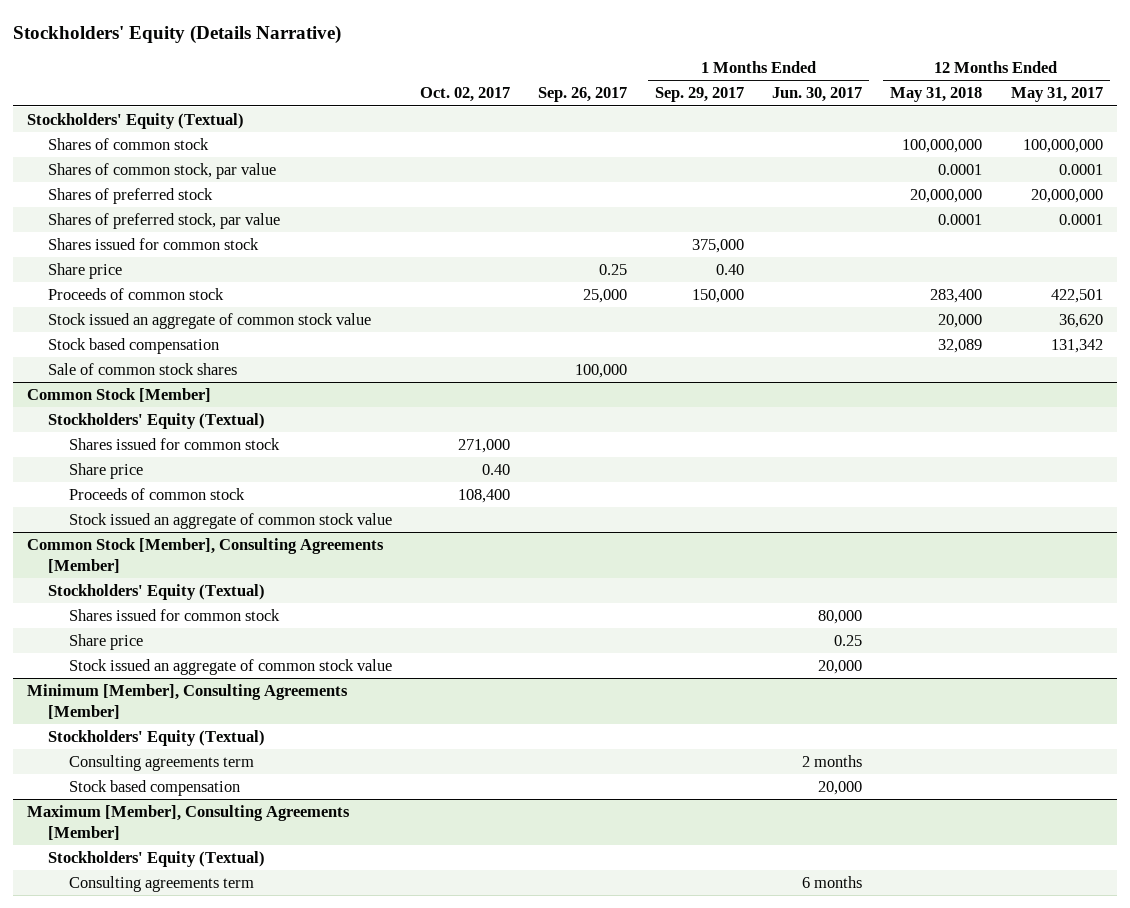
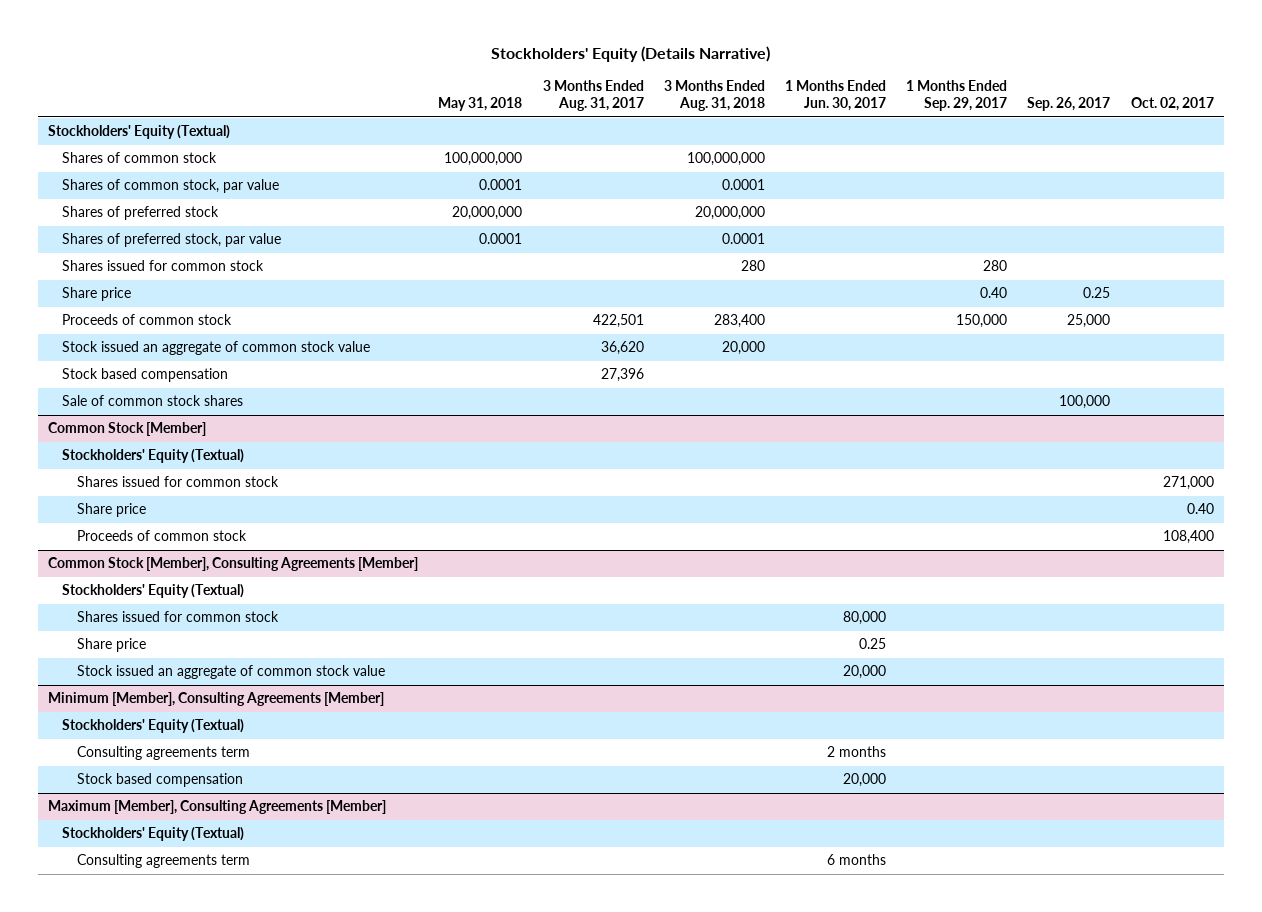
- | Oct. 02, 2017 | Sep. 26, 2017 | 1 Months Ended Sep. 29, 2017 | 1 Months Ended Jun. 30, 2017 | 12 Months Ended May 31, 2018 | 12 Months Ended May 31, 2017
+ | May 31, 2018 | 3 Months Ended Aug. 31, 2017 | 3 Months Ended Aug. 31, 2018 | 1 Months Ended Jun. 30, 2017 | 1 Months Ended Sep. 29, 2017 | Sep. 26, 2017 | Oct. 02, 2017
- Shares issued for common stock | | | 375,000 | | |
+ Shares issued for common stock | | | 280 | | 280 | |
@ Common Stock [Member]
- Stock issued an aggregate of common stock value

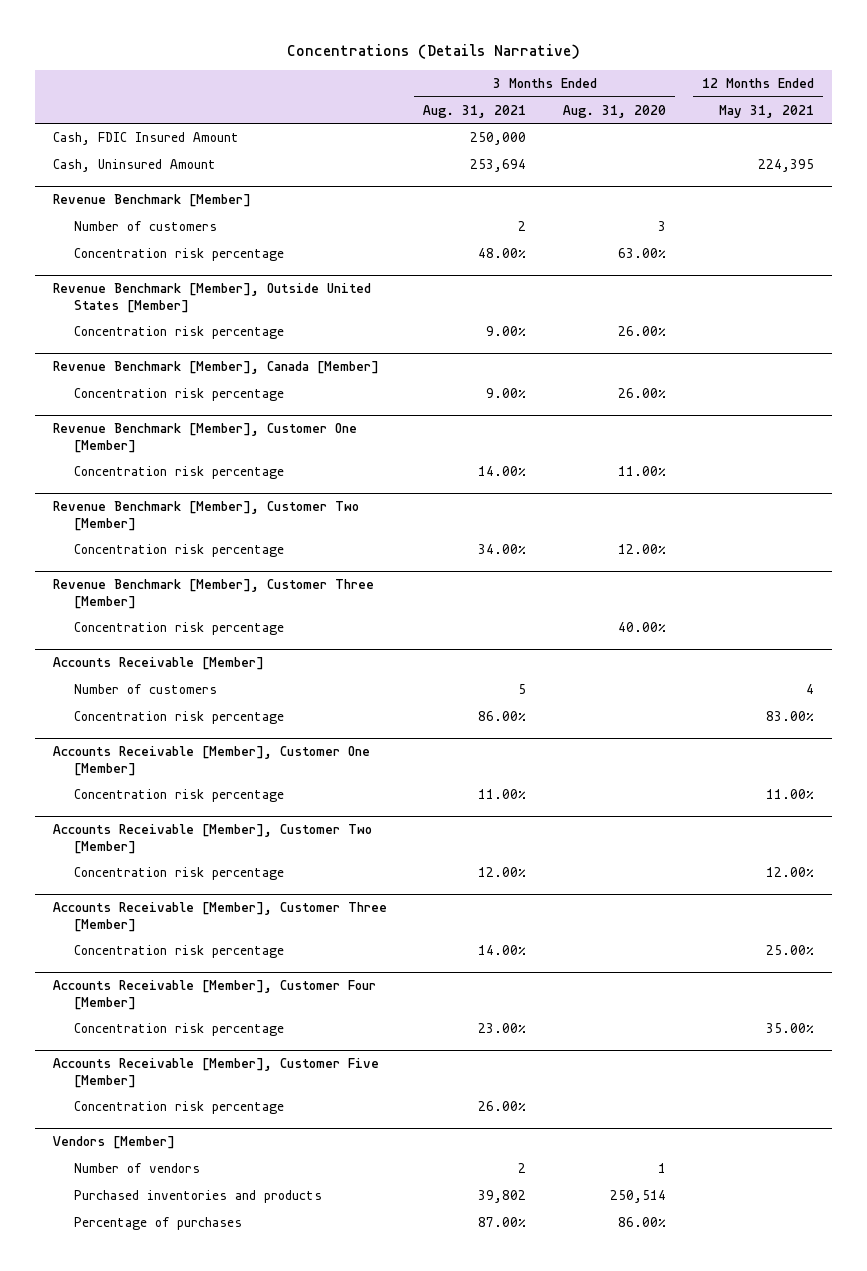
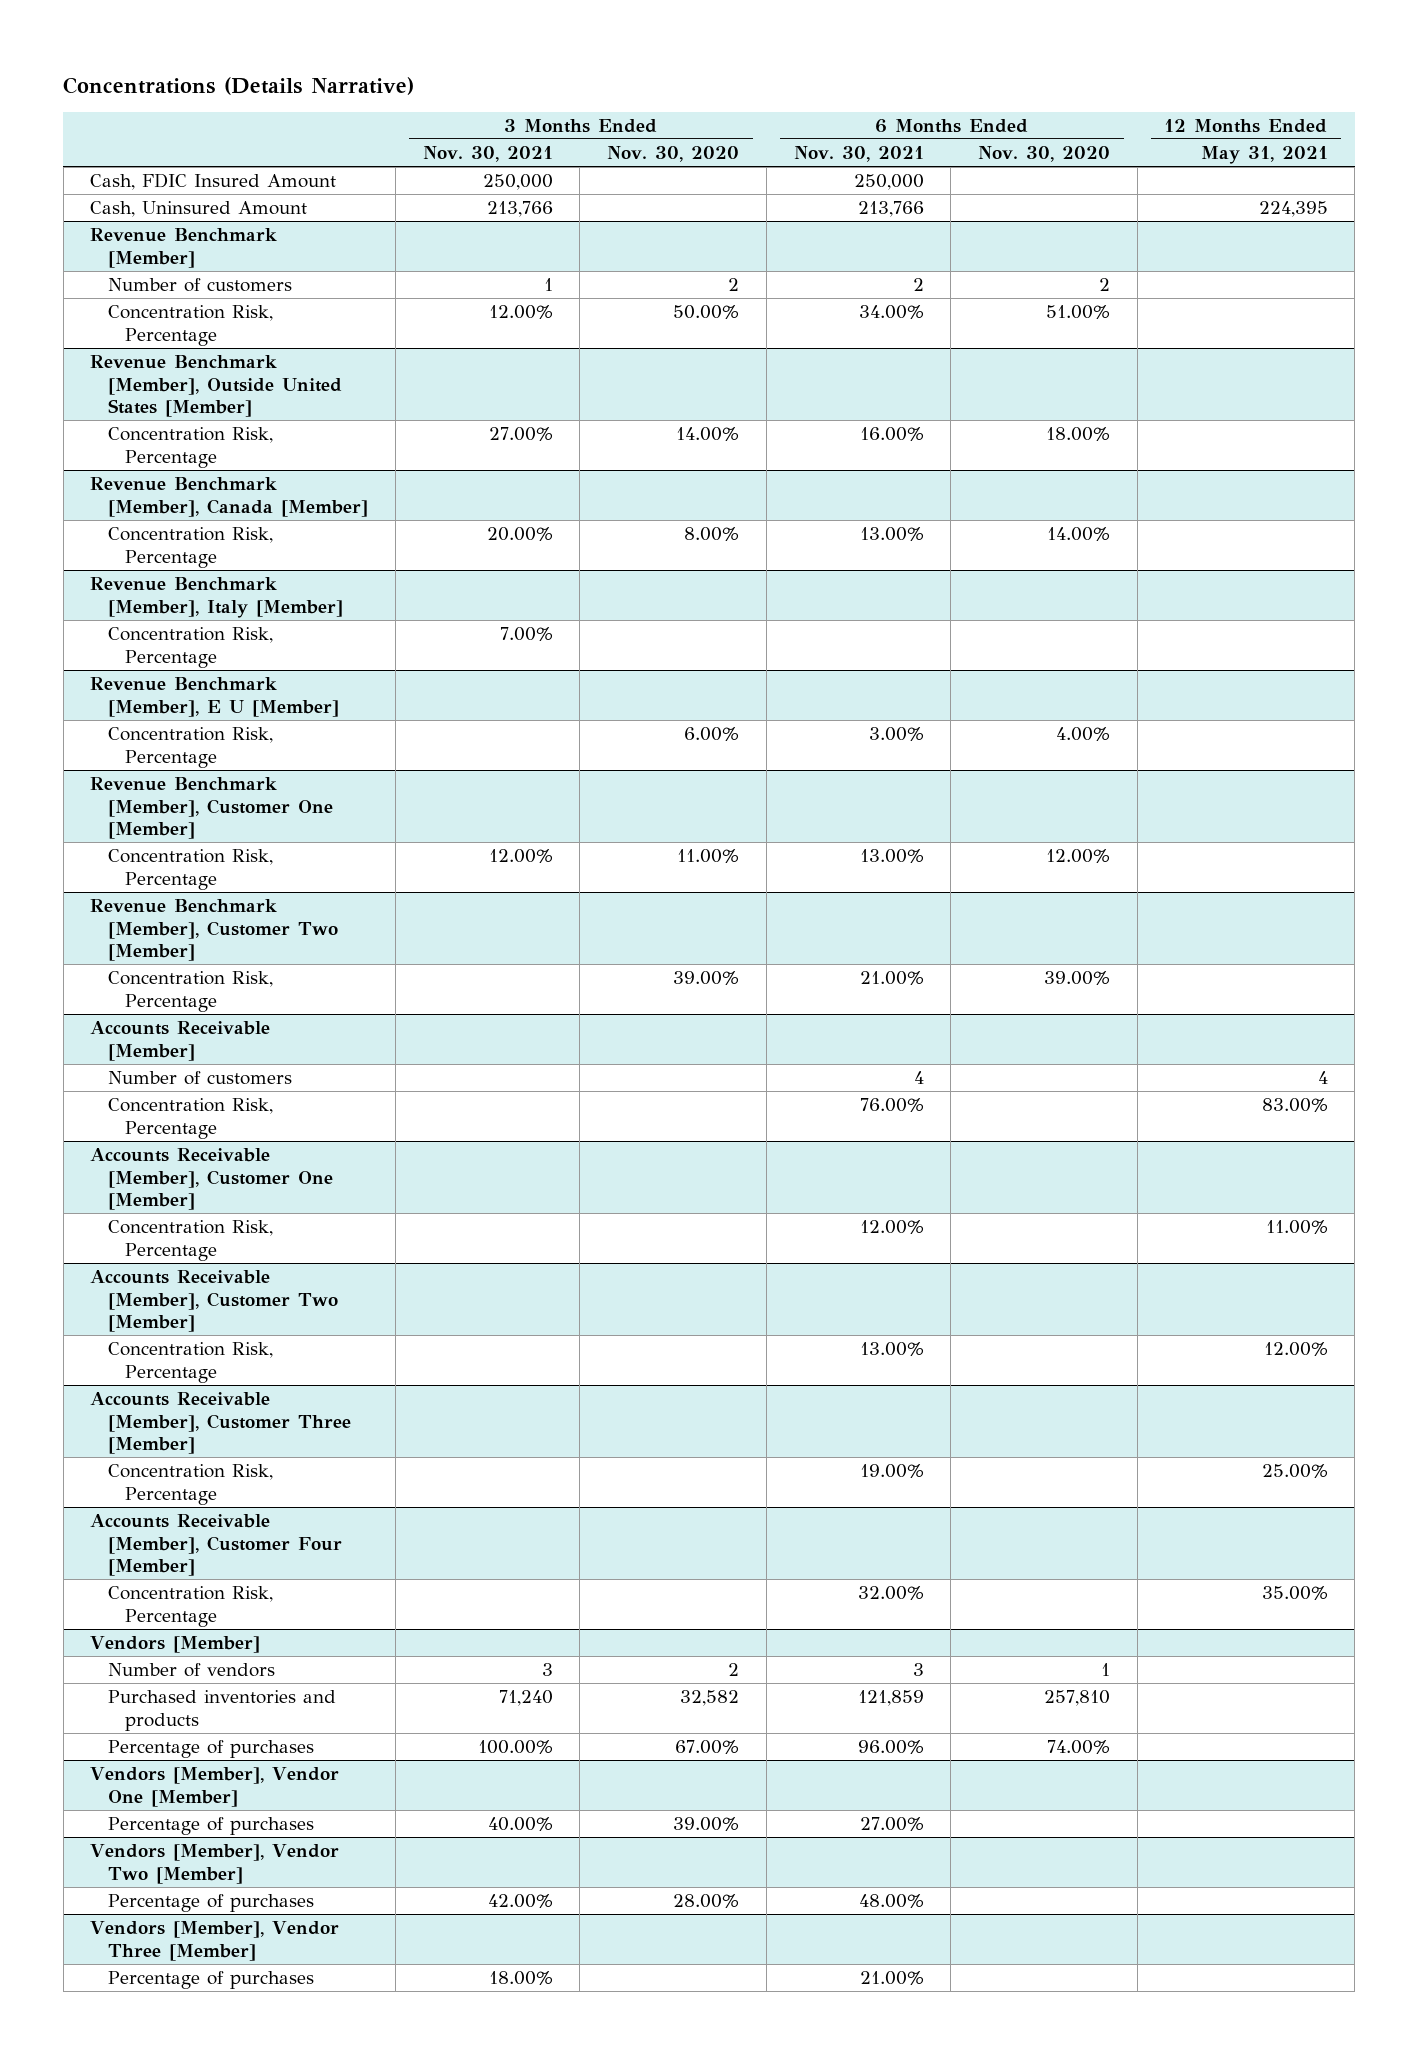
- | 3 Months Ended Aug. 31, 2021 | 3 Months Ended Aug. 31, 2020 | 12 Months Ended May 31, 2021
+ | 3 Months Ended Nov. 30, 2021 | 3 Months Ended Nov. 30, 2020 | 6 Months Ended Nov. 30, 2021 | 6 Months Ended Nov. 30, 2020 | 12 Months Ended May 31, 2021
@ Revenue Benchmark [Member]
- Concentration risk percentage | 48.00% | 63.00% |
+ Concentration Risk, Percentage | 12.00% | 50.00% | 34.00% | 51.00% |
@ Revenue Benchmark [Member], Outside United States [Member]
- Concentration risk percentage | 9.00% | 26.00% |
+ Concentration Risk, Percentage | 27.00% | 14.00% | 16.00% | 18.00% |
@ Revenue Benchmark [Member], Canada [Member]
- Concentration risk percentage | 9.00% | 26.00% |
+ Concentration Risk, Percentage | 20.00% | 8.00% | 13.00% | 14.00% |
+ Revenue Benchmark [Member], Italy [Member]
+ Concentration Risk, Percentage | 7.00% | | | |
+ Revenue Benchmark [Member], E U [Member]
+ Concentration Risk, Percentage | | 6.00% | 3.00% | 4.00% |
@ Revenue Benchmark [Member], Customer One [Member]
- Concentration risk percentage | 14.00% | 11.00% |
+ Concentration Risk, Percentage | 12.00% | 11.00% | 13.00% | 12.00% |
@ Revenue Benchmark [Member], Customer Two [Member]
- Concentration risk percentage | 34.00% | 12.00% |
- Revenue Benchmark [Member], Customer Three [Member]
- Concentration risk percentage | | 40.00% |
@ Revenue Benchmark [Member], Customer Two [Member]
+ Concentration Risk, Percentage | | 39.00% | 21.00% | 39.00% |
@ Accounts Receivable [Member]
- Concentration risk percentage | 86.00% | | 83.00%
+ Concentration Risk, Percentage | | | 76.00% | | 83.00%
@ Accounts Receivable [Member], Customer One [Member]
- Concentration risk percentage | 11.00% | | 11.00%
+ Concentration Risk, Percentage | | | 12.00% | | 11.00%
@ Accounts Receivable [Member], Customer Two [Member]
- Concentration risk percentage | 12.00% | | 12.00%
+ Concentration Risk, Percentage | | | 13.00% | | 12.00%
@ Accounts Receivable [Member], Customer Three [Member]
- Concentration risk percentage | 14.00% | | 25.00%
+ Concentration Risk, Percentage | | | 19.00% | | 25.00%
@ Accounts Receivable [Member], Customer Four [Member]
- Concentration risk percentage | 23.00% | | 35.00%
- Accounts Receivable [Member], Customer Five [Member]
- Concentration risk percentage | 26.00% | |
@ Accounts Receivable [Member], Customer Four [Member]
+ Concentration Risk, Percentage | | | 32.00% | | 35.00%
+ Vendors [Member], Vendor One [Member]
+ Percentage of purchases | 40.00% | 39.00% | 27.00% | |
+ Vendors [Member], Vendor Two [Member]
+ Percentage of purchases | 42.00% | 28.00% | 48.00% | |
+ Vendors [Member], Vendor Three [Member]
+ Percentage of purchases | 18.00% | | 21.00% | |

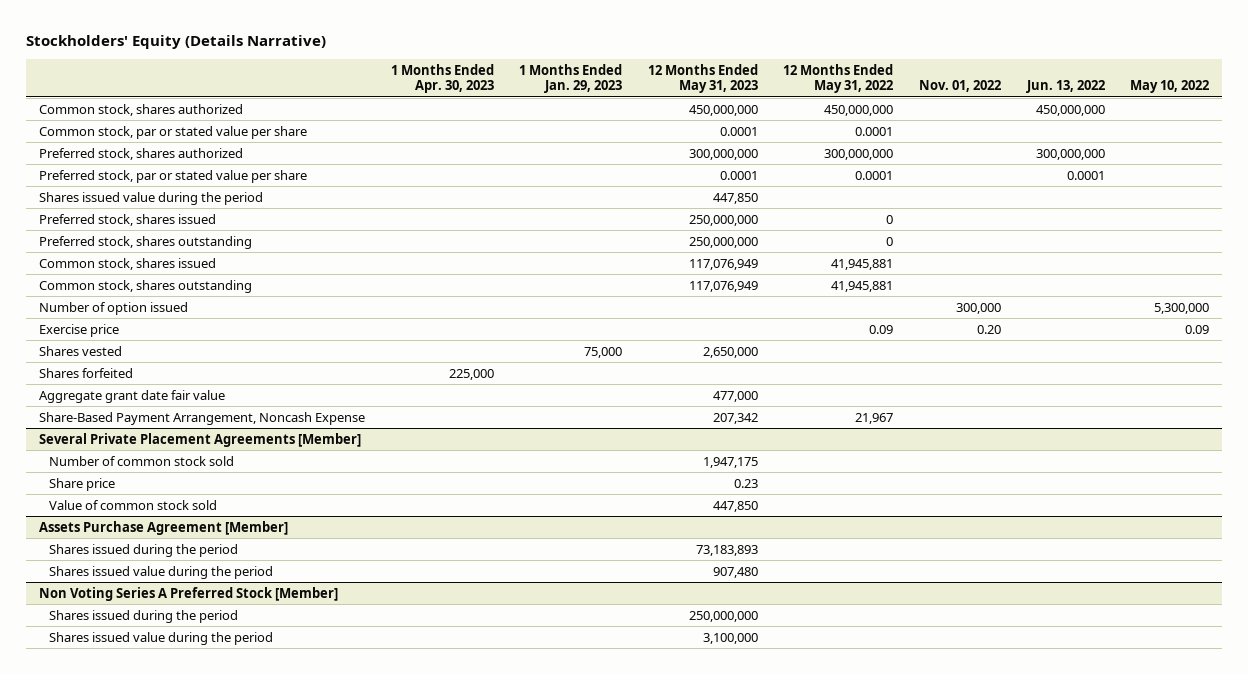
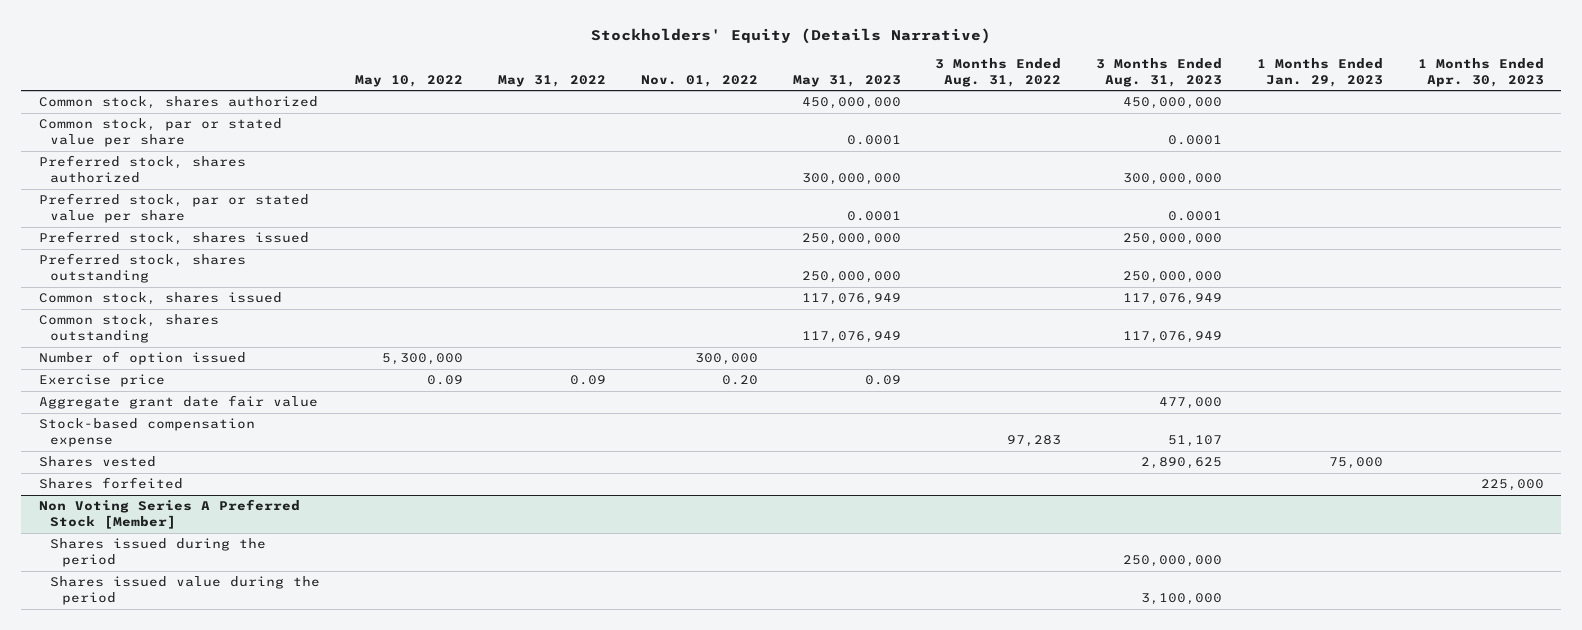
- | 1 Months Ended Apr. 30, 2023 | 1 Months Ended Jan. 29, 2023 | 12 Months Ended May 31, 2023 | 12 Months Ended May 31, 2022 | Nov. 01, 2022 | Jun. 13, 2022 | May 10, 2022
+ | May 10, 2022 | May 31, 2022 | Nov. 01, 2022 | May 31, 2023 | 3 Months Ended Aug. 31, 2022 | 3 Months Ended Aug. 31, 2023 | 1 Months Ended Jan. 29, 2023 | 1 Months Ended Apr. 30, 2023
- Shares issued value during the period | | | 447,850 | | | |
moved up: Aggregate grant date fair value | | | | | | 477,000 | |
+ Stock-based compensation expense | | | | | 97,283 | 51,107 | |
- Share-Based Payment Arrangement, Noncash Expense | | | 207,342 | 21,967 | | |
- Several Private Placement Agreements [Member]
- Number of common stock sold | | | 1,947,175 | | | |
- Share price | | | 0.23 | | | |
- Value of common stock sold | | | 447,850 | | | |
- Assets Purchase Agreement [Member]
- Shares issued during the period | | | 73,183,893 | | | |
- Shares issued value during the period | | | 907,480 | | | |

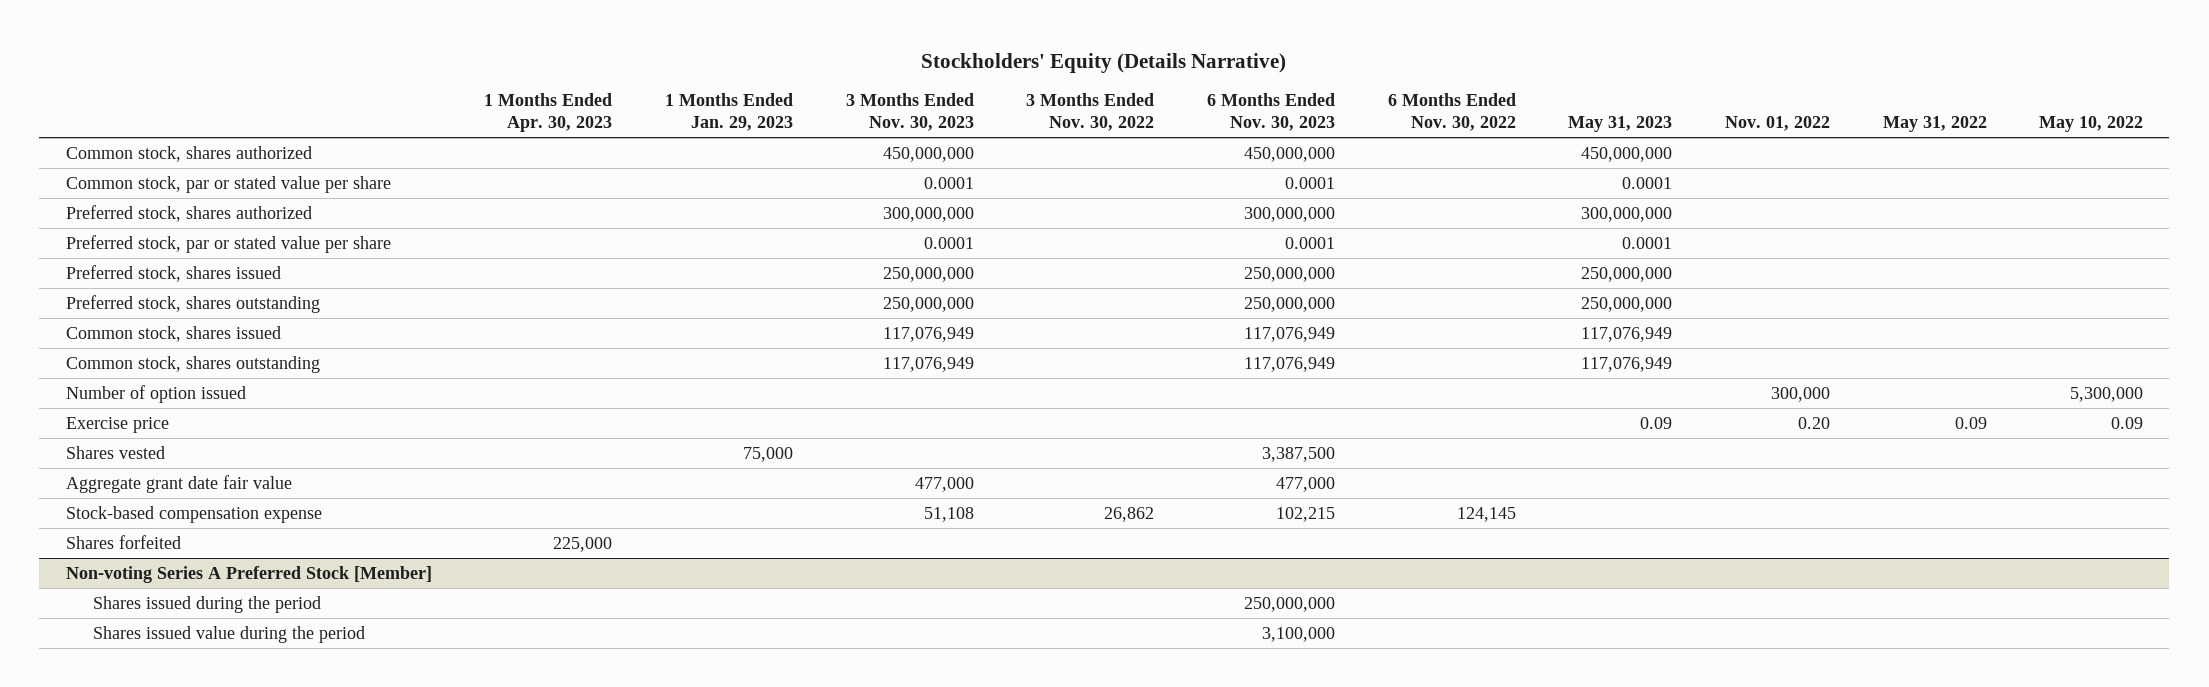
- | May 10, 2022 | May 31, 2022 | Nov. 01, 2022 | May 31, 2023 | 3 Months Ended Aug. 31, 2022 | 3 Months Ended Aug. 31, 2023 | 1 Months Ended Jan. 29, 2023 | 1 Months Ended Apr. 30, 2023
+ | 1 Months Ended Apr. 30, 2023 | 1 Months Ended Jan. 29, 2023 | 3 Months Ended Nov. 30, 2023 | 3 Months Ended Nov. 30, 2022 | 6 Months Ended Nov. 30, 2023 | 6 Months Ended Nov. 30, 2022 | May 31, 2023 | Nov. 01, 2022 | May 31, 2022 | May 10, 2022
moved up: Shares vested | | 75,000 | | | 3,387,500 | | | | |
- Non Voting Series A Preferred Stock [Member]
+ Non-voting Series A Preferred Stock [Member]

